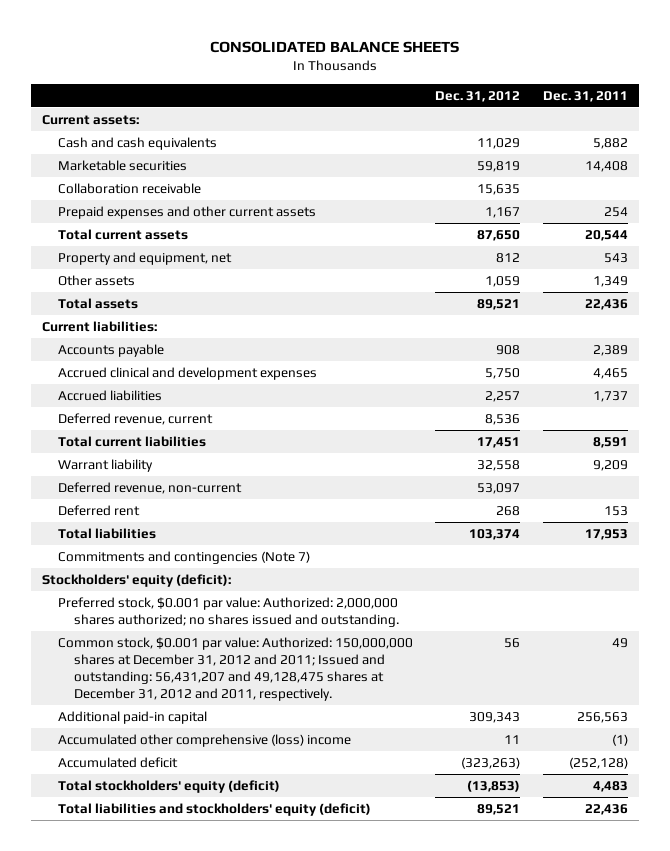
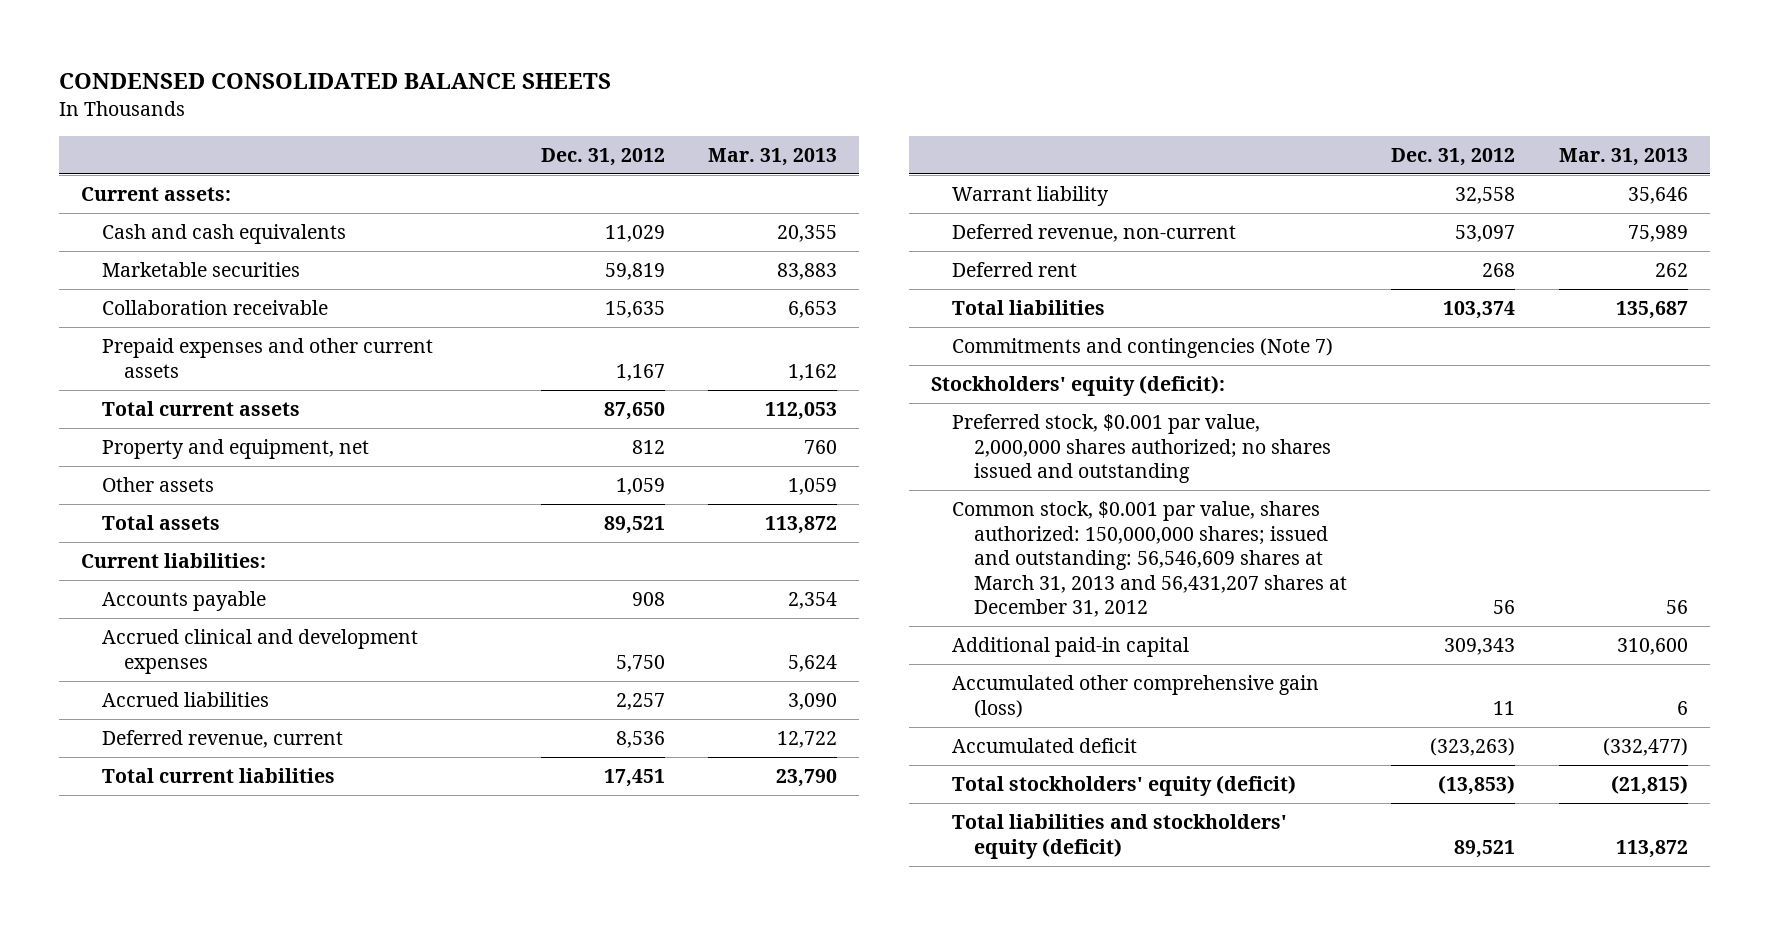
- CONSOLIDATED BALANCE SHEETS
+ CONDENSED CONSOLIDATED BALANCE SHEETS
- | Dec. 31, 2012 | Dec. 31, 2011
+ | Dec. 31, 2012 | Mar. 31, 2013
- Preferred stock, $0.001 par value: Authorized: 2,000,000 shares authorized; no shares issued and outstanding.
- Common stock, $0.001 par value: Authorized: 150,000,000 shares at December 31, 2012 and 2011; Issued and outstanding: 56,431,207 and 49,128,475 shares at December 31, 2012 and 2011, respectively. | 56 | 49
+ Preferred stock, $0.001 par value, 2,000,000 shares authorized; no shares issued and outstanding
+ Common stock, $0.001 par value, shares authorized: 150,000,000 shares; issued and outstanding: 56,546,609 shares at March 31, 2013 and 56,431,207 shares at December 31, 2012 | 56 | 56
- Accumulated other comprehensive (loss) income | 11 | (1)
+ Accumulated other comprehensive gain (loss) | 11 | 6

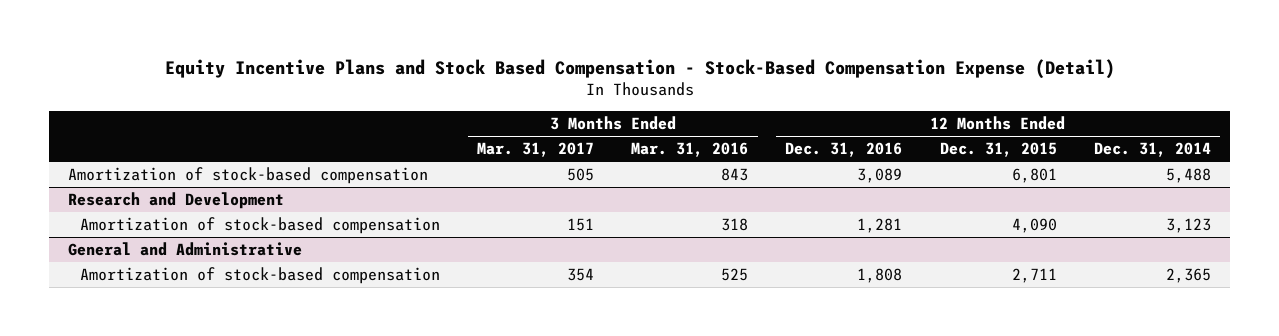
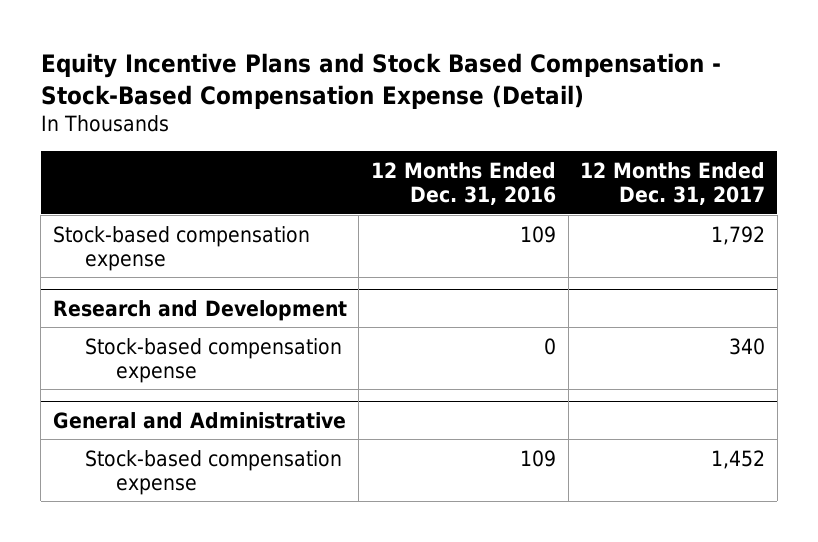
- | 3 Months Ended Mar. 31, 2017 | 3 Months Ended Mar. 31, 2016 | 12 Months Ended Dec. 31, 2016 | 12 Months Ended Dec. 31, 2015 | 12 Months Ended Dec. 31, 2014
+ | 12 Months Ended Dec. 31, 2016 | 12 Months Ended Dec. 31, 2017
- Amortization of stock-based compensation | 505 | 843 | 3,089 | 6,801 | 5,488
+ Stock-based compensation expense | 109 | 1,792
@ Research and Development
- Amortization of stock-based compensation | 151 | 318 | 1,281 | 4,090 | 3,123
+ Stock-based compensation expense | 0 | 340
@ General and Administrative
- Amortization of stock-based compensation | 354 | 525 | 1,808 | 2,711 | 2,365
+ Stock-based compensation expense | 109 | 1,452

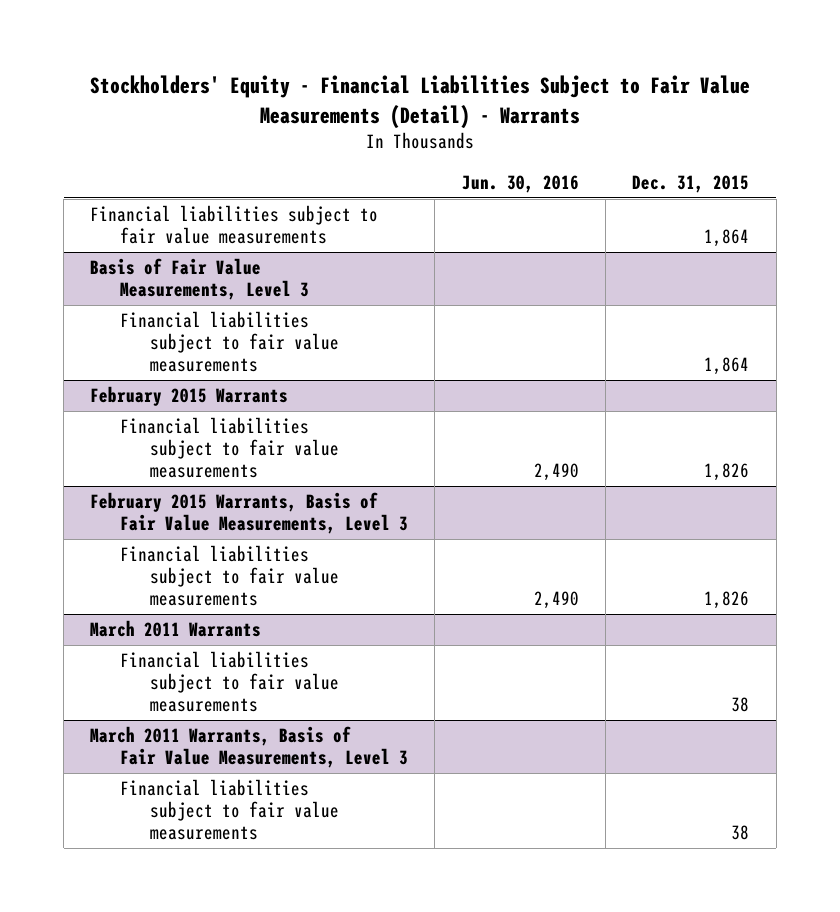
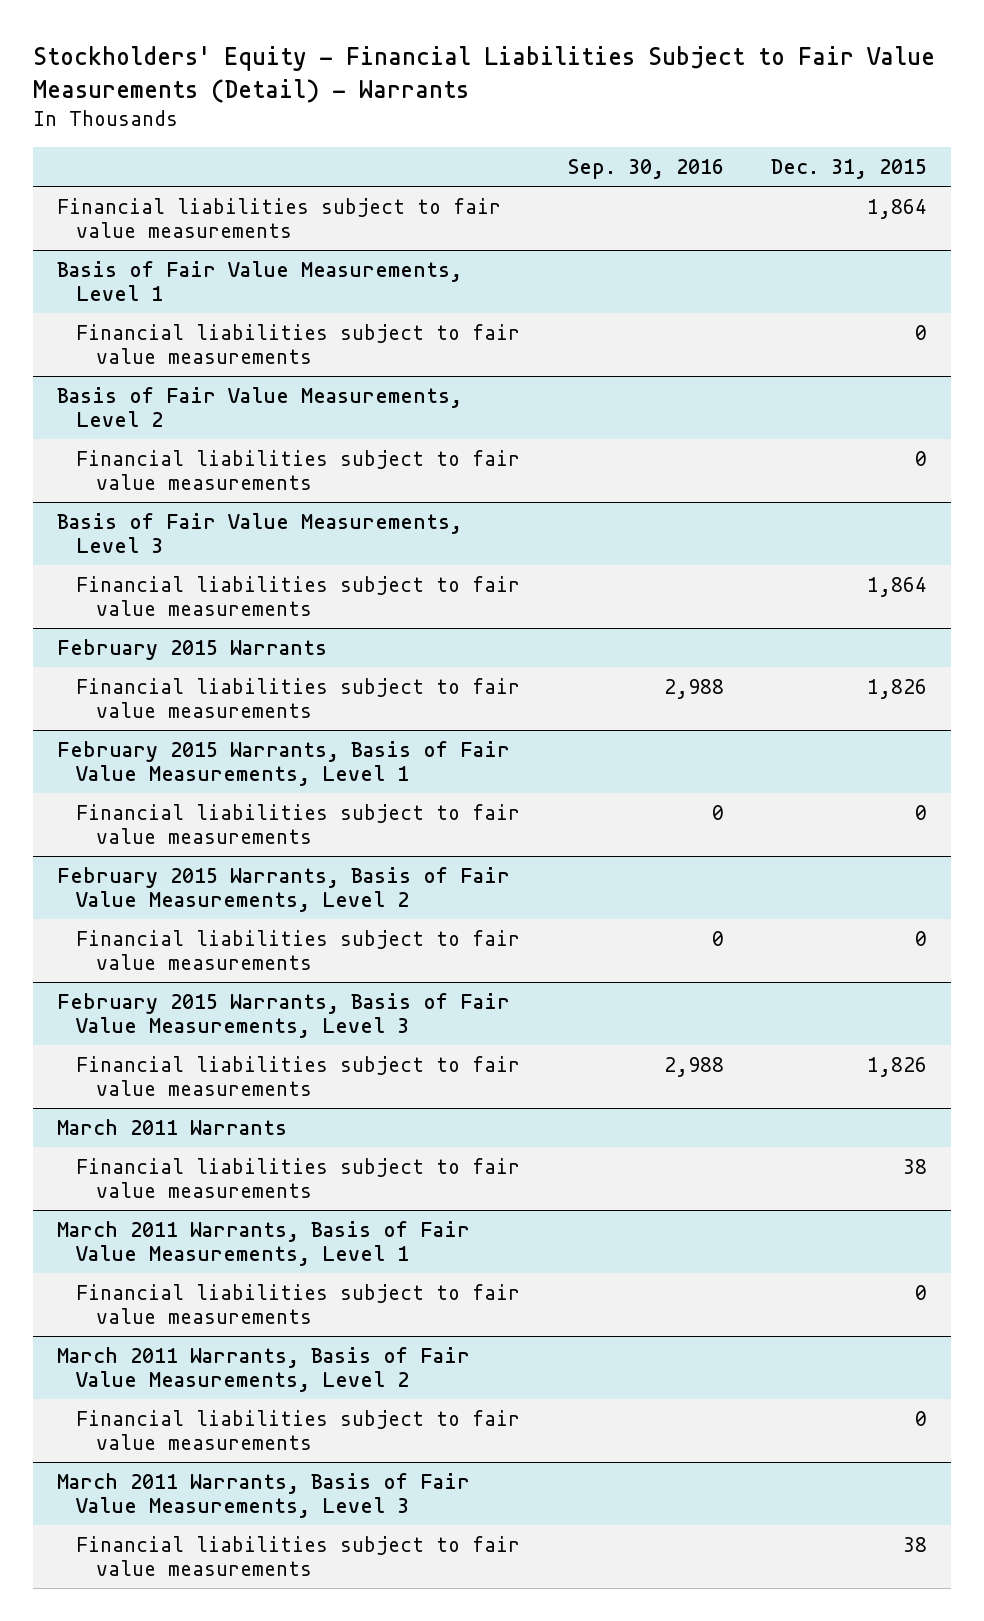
- | Jun. 30, 2016 | Dec. 31, 2015
+ | Sep. 30, 2016 | Dec. 31, 2015
+ Basis of Fair Value Measurements, Level 1
+ Financial liabilities subject to fair value measurements | | 0
+ Basis of Fair Value Measurements, Level 2
+ Financial liabilities subject to fair value measurements | | 0
+ February 2015 Warrants, Basis of Fair Value Measurements, Level 1
+ Financial liabilities subject to fair value measurements | 0 | 0
+ February 2015 Warrants, Basis of Fair Value Measurements, Level 2
+ Financial liabilities subject to fair value measurements | 0 | 0
+ March 2011 Warrants, Basis of Fair Value Measurements, Level 1
+ Financial liabilities subject to fair value measurements | | 0
+ March 2011 Warrants, Basis of Fair Value Measurements, Level 2
+ Financial liabilities subject to fair value measurements | | 0

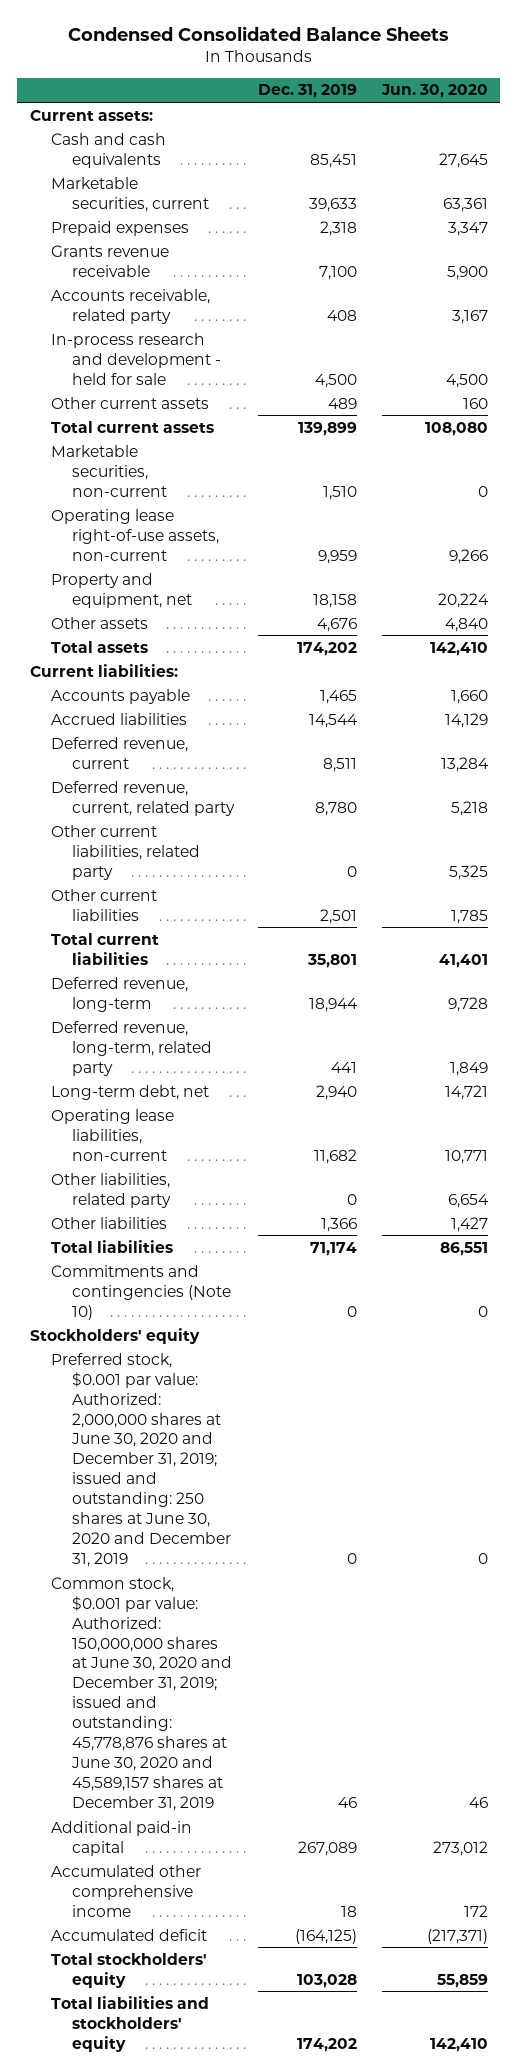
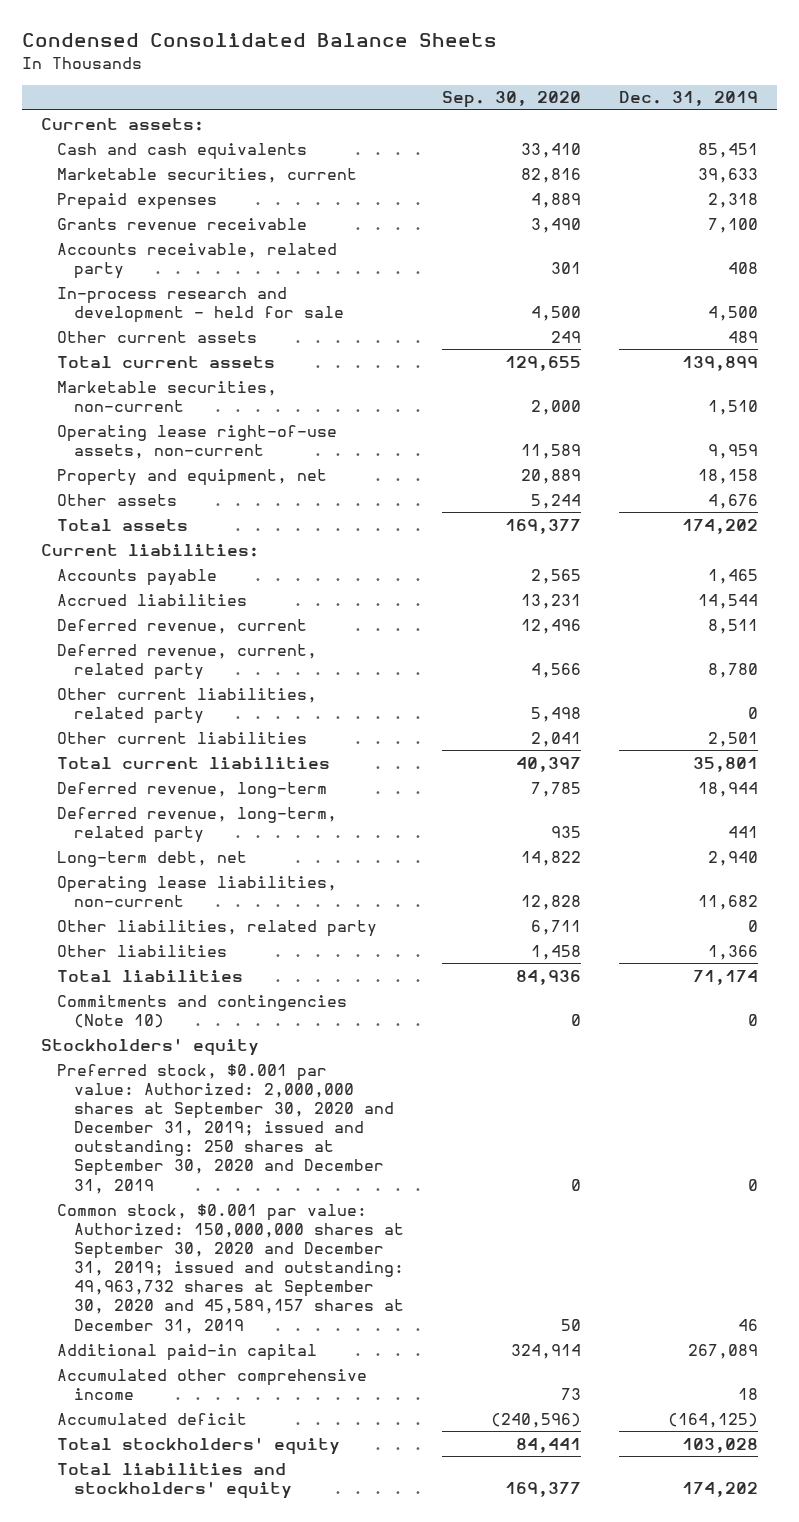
- | Dec. 31, 2019 | Jun. 30, 2020
+ | Sep. 30, 2020 | Dec. 31, 2019
- Preferred stock, $0.001 par value: Authorized: 2,000,000 shares at June 30, 2020 and December 31, 2019; issued and outstanding: 250 shares at June 30, 2020 and December 31, 2019 | 0 | 0
- Common stock, $0.001 par value: Authorized: 150,000,000 shares at June 30, 2020 and December 31, 2019; issued and outstanding: 45,778,876 shares at June 30, 2020 and 45,589,157 shares at December 31, 2019 | 46 | 46
+ Preferred stock, $0.001 par value: Authorized: 2,000,000 shares at September 30, 2020 and December 31, 2019; issued and outstanding: 250 shares at September 30, 2020 and December 31, 2019 | 0 | 0
+ Common stock, $0.001 par value: Authorized: 150,000,000 shares at September 30, 2020 and December 31, 2019; issued and outstanding: 49,963,732 shares at September 30, 2020 and 45,589,157 shares at December 31, 2019 | 50 | 46

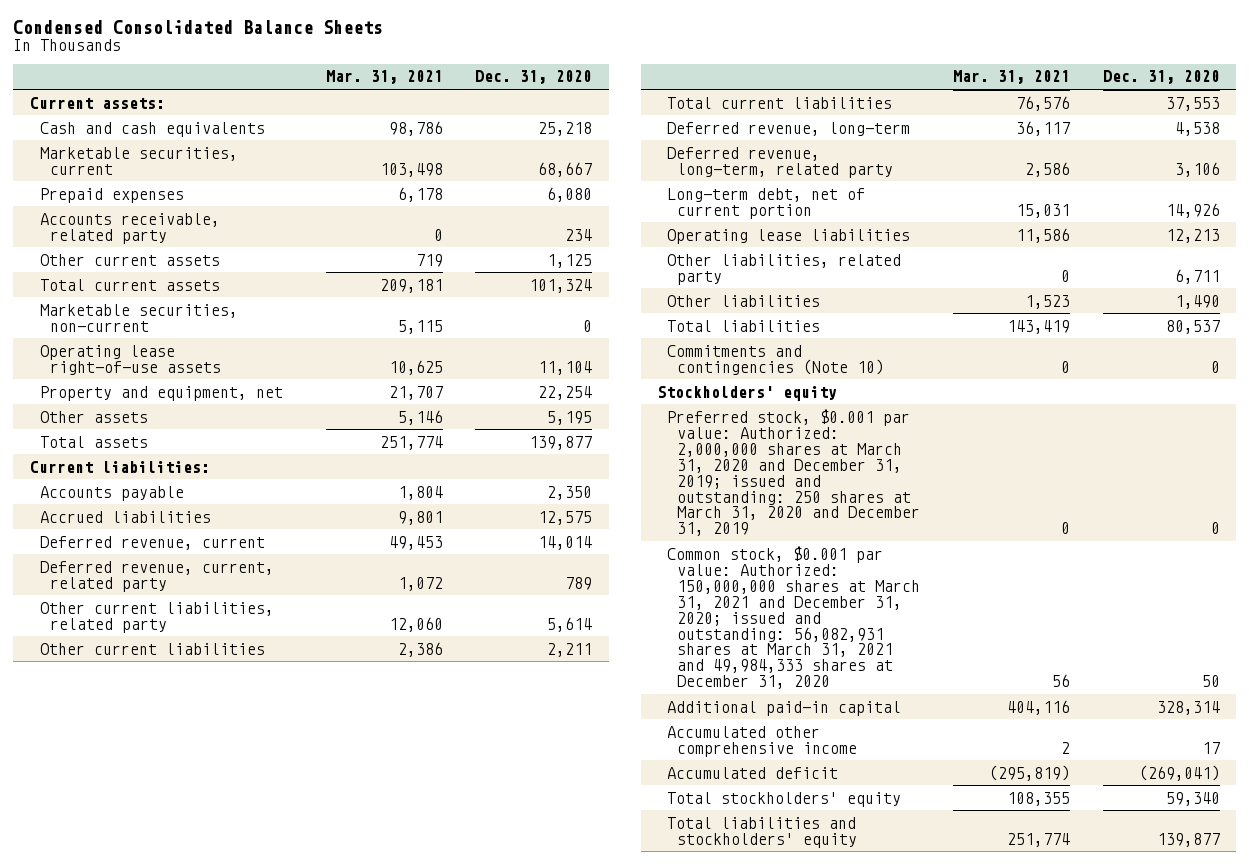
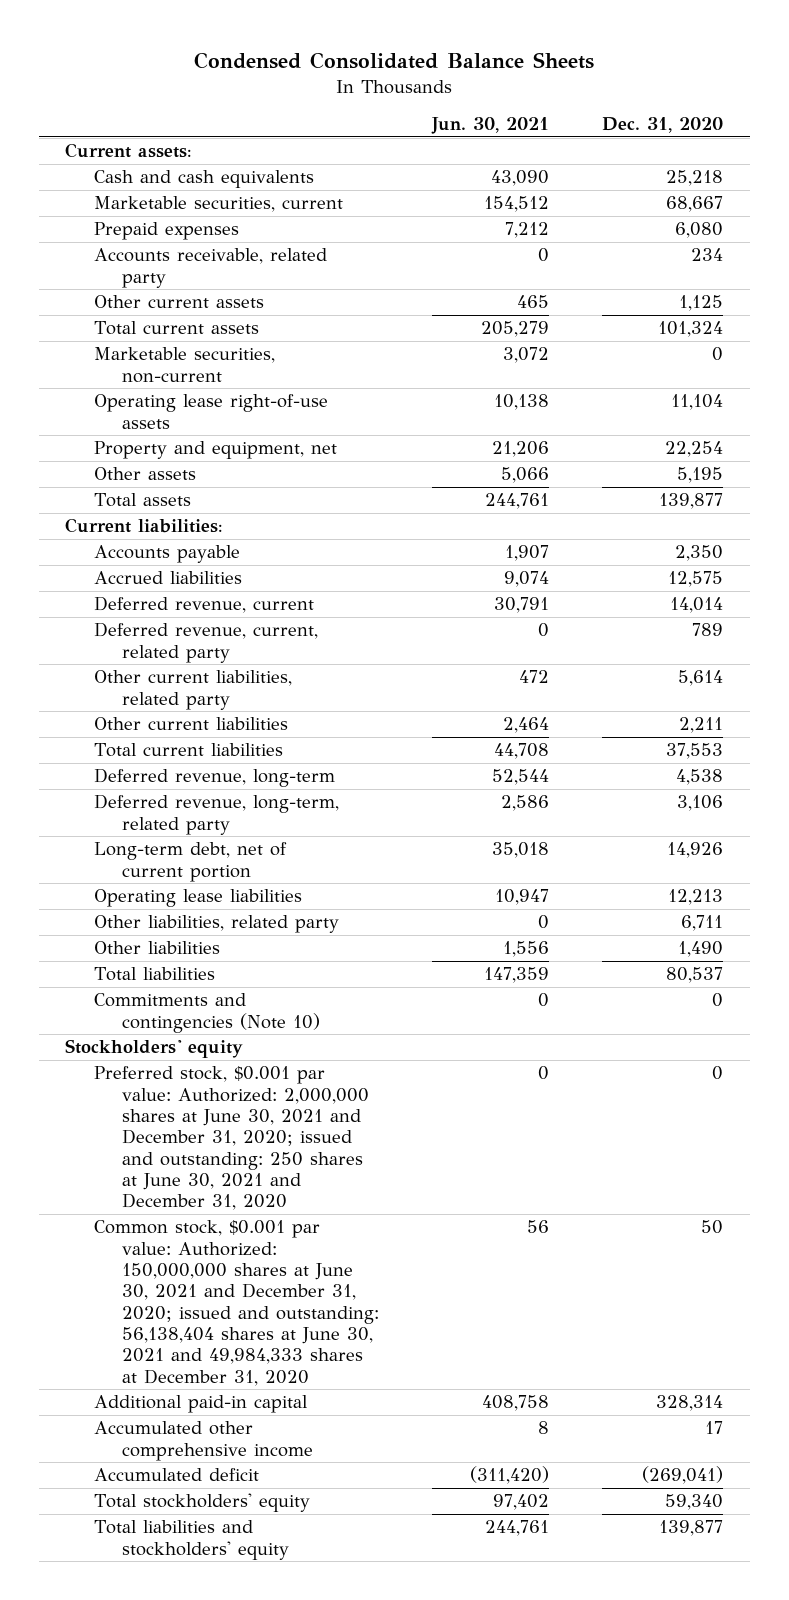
- | Mar. 31, 2021 | Dec. 31, 2020
+ | Jun. 30, 2021 | Dec. 31, 2020
- Preferred stock, $0.001 par value: Authorized: 2,000,000 shares at March 31, 2020 and December 31, 2019; issued and outstanding: 250 shares at March 31, 2020 and December 31, 2019 | 0 | 0
- Common stock, $0.001 par value: Authorized: 150,000,000 shares at March 31, 2021 and December 31, 2020; issued and outstanding: 56,082,931 shares at March 31, 2021 and 49,984,333 shares at December 31, 2020 | 56 | 50
+ Preferred stock, $0.001 par value: Authorized: 2,000,000 shares at June 30, 2021 and December 31, 2020; issued and outstanding: 250 shares at June 30, 2021 and December 31, 2020 | 0 | 0
+ Common stock, $0.001 par value: Authorized: 150,000,000 shares at June 30, 2021 and December 31, 2020; issued and outstanding: 56,138,404 shares at June 30, 2021 and 49,984,333 shares at December 31, 2020 | 56 | 50

